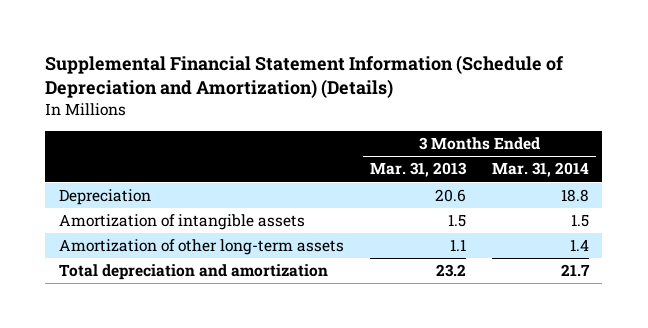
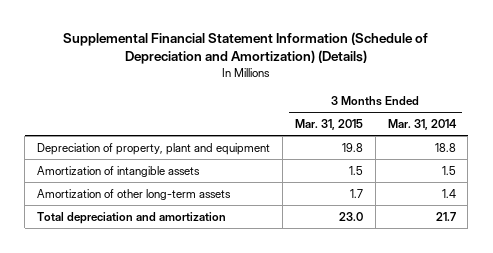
- | 3 Months Ended Mar. 31, 2013 | 3 Months Ended Mar. 31, 2014
+ | 3 Months Ended Mar. 31, 2015 | 3 Months Ended Mar. 31, 2014
- Depreciation | 20.6 | 18.8
+ Depreciation of property, plant and equipment | 19.8 | 18.8

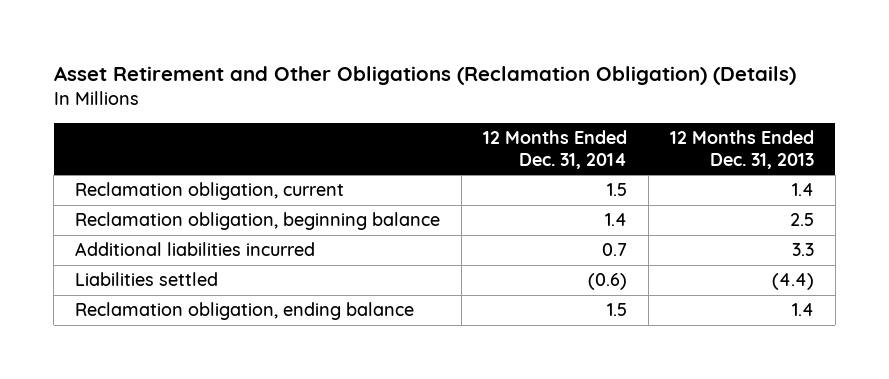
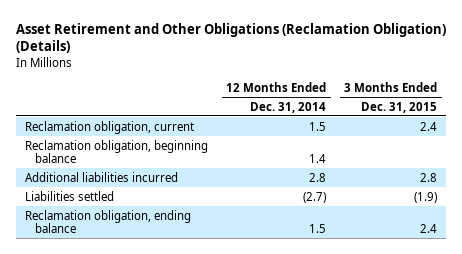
- | 12 Months Ended Dec. 31, 2014 | 12 Months Ended Dec. 31, 2013
+ | 12 Months Ended Dec. 31, 2014 | 3 Months Ended Dec. 31, 2015
- Additional liabilities incurred | 0.7 | 3.3
- Liabilities settled | (0.6) | (4.4)
+ Additional liabilities incurred | 2.8 | 2.8
+ Liabilities settled | (2.7) | (1.9)

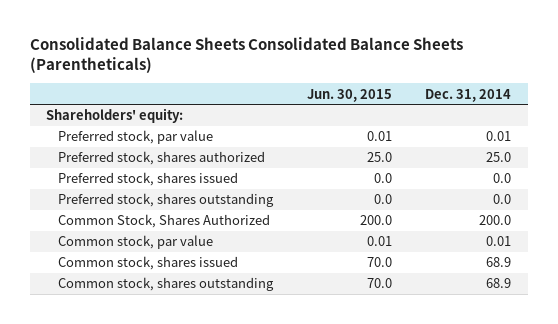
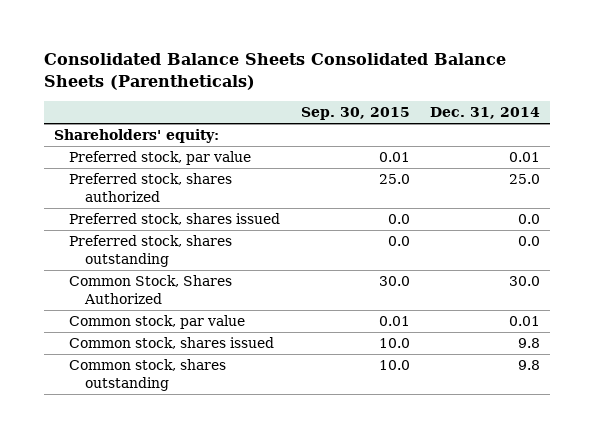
- | Jun. 30, 2015 | Dec. 31, 2014
+ | Sep. 30, 2015 | Dec. 31, 2014
- Common Stock, Shares Authorized | 200.0 | 200.0
+ Common Stock, Shares Authorized | 30.0 | 30.0
- Common stock, shares issued | 70.0 | 68.9
- Common stock, shares outstanding | 70.0 | 68.9
+ Common stock, shares issued | 10.0 | 9.8
+ Common stock, shares outstanding | 10.0 | 9.8

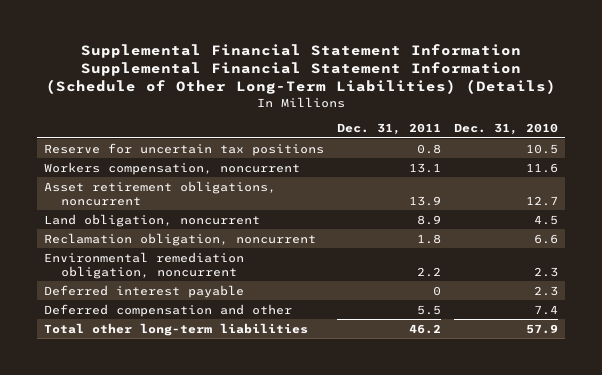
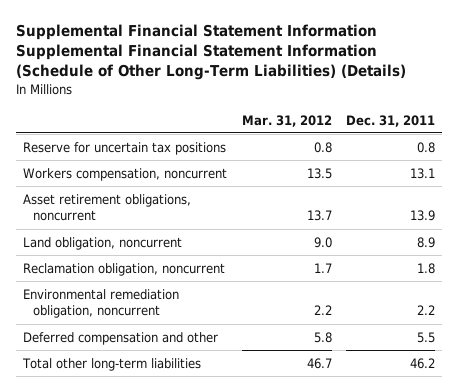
- | Dec. 31, 2011 | Dec. 31, 2010
+ | Mar. 31, 2012 | Dec. 31, 2011
- Deferred interest payable | 0 | 2.3

